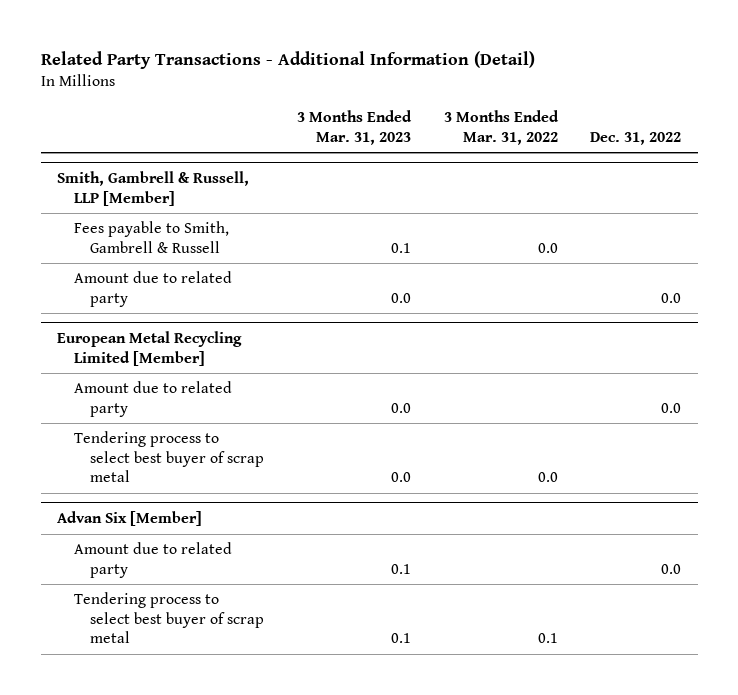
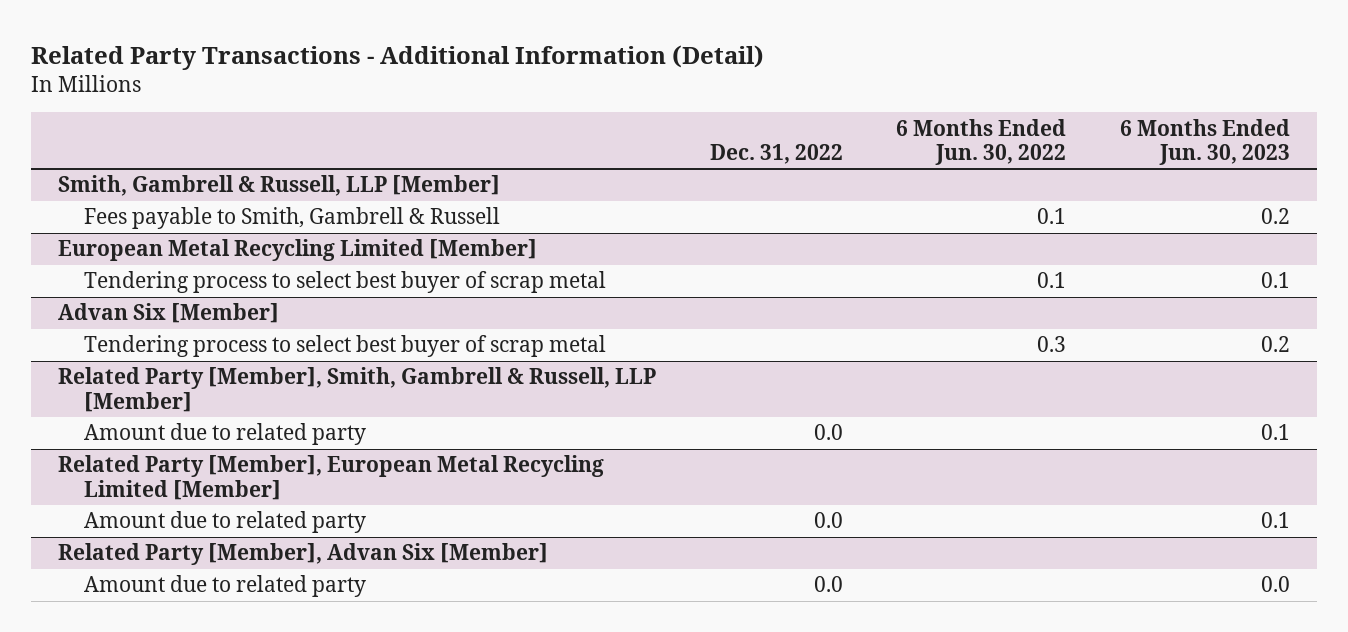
- | 3 Months Ended Mar. 31, 2023 | 3 Months Ended Mar. 31, 2022 | Dec. 31, 2022
+ | Dec. 31, 2022 | 6 Months Ended Jun. 30, 2022 | 6 Months Ended Jun. 30, 2023
@ Smith, Gambrell & Russell, LLP [Member]
- Amount due to related party | 0.0 | | 0.0
@ European Metal Recycling Limited [Member]
- Amount due to related party | 0.0 | | 0.0
@ Advan Six [Member]
- Amount due to related party | 0.1 | | 0.0
+ Related Party [Member], Smith, Gambrell & Russell, LLP [Member]
+ Amount due to related party | 0.0 | | 0.1
+ Related Party [Member], European Metal Recycling Limited [Member]
+ Amount due to related party | 0.0 | | 0.1
+ Related Party [Member], Advan Six [Member]
+ Amount due to related party | 0.0 | | 0.0

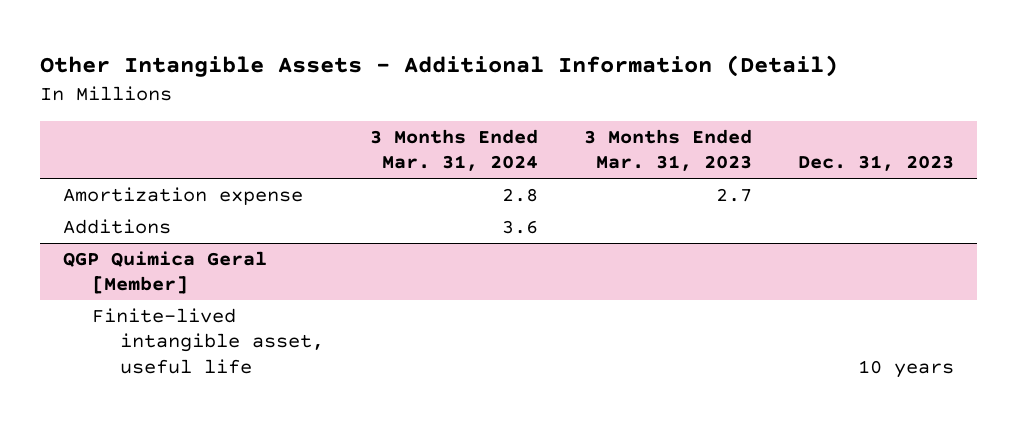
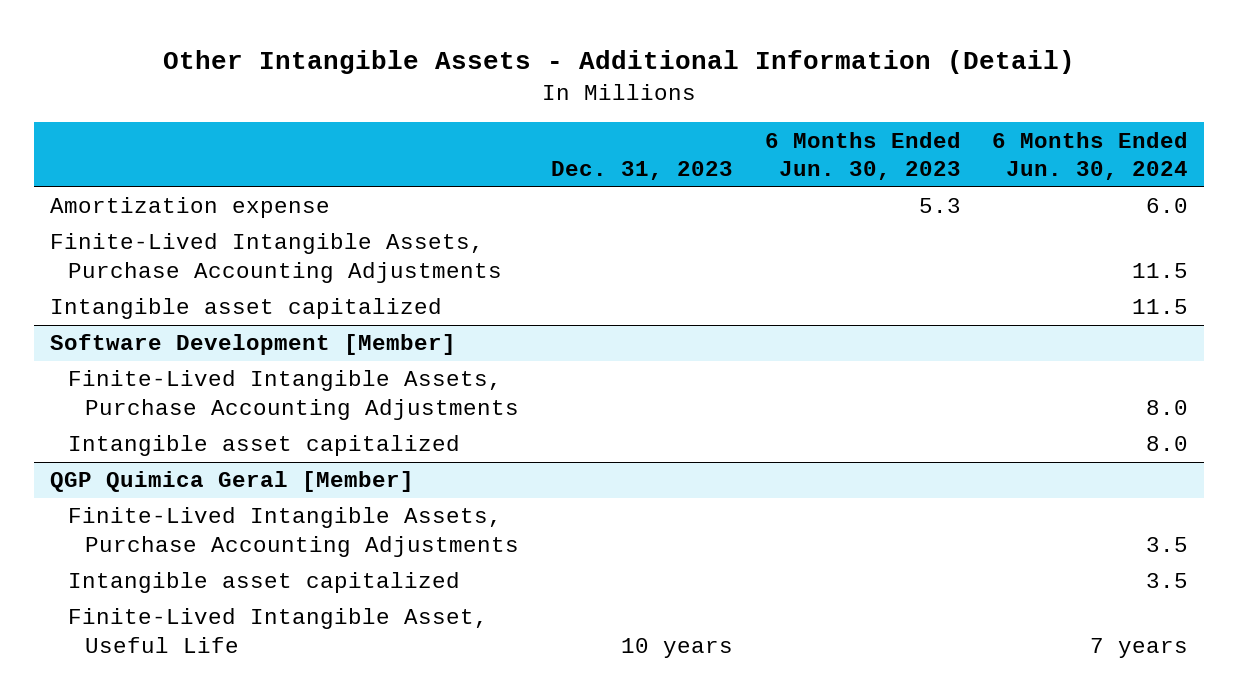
- | 3 Months Ended Mar. 31, 2024 | 3 Months Ended Mar. 31, 2023 | Dec. 31, 2023
+ | Dec. 31, 2023 | 6 Months Ended Jun. 30, 2023 | 6 Months Ended Jun. 30, 2024
- Additions | 3.6 | |
+ Finite-Lived Intangible Assets, Purchase Accounting Adjustments | | | 11.5
+ Intangible asset capitalized | | | 11.5
+ Software Development [Member]
+ Finite-Lived Intangible Assets, Purchase Accounting Adjustments | | | 8.0
+ Intangible asset capitalized | | | 8.0
@ QGP Quimica Geral [Member]
- Finite-lived intangible asset, useful life | | | 10 years
+ Finite-Lived Intangible Assets, Purchase Accounting Adjustments | | | 3.5
+ Intangible asset capitalized | | | 3.5
+ Finite-Lived Intangible Asset, Useful Life | 10 years | | 7 years

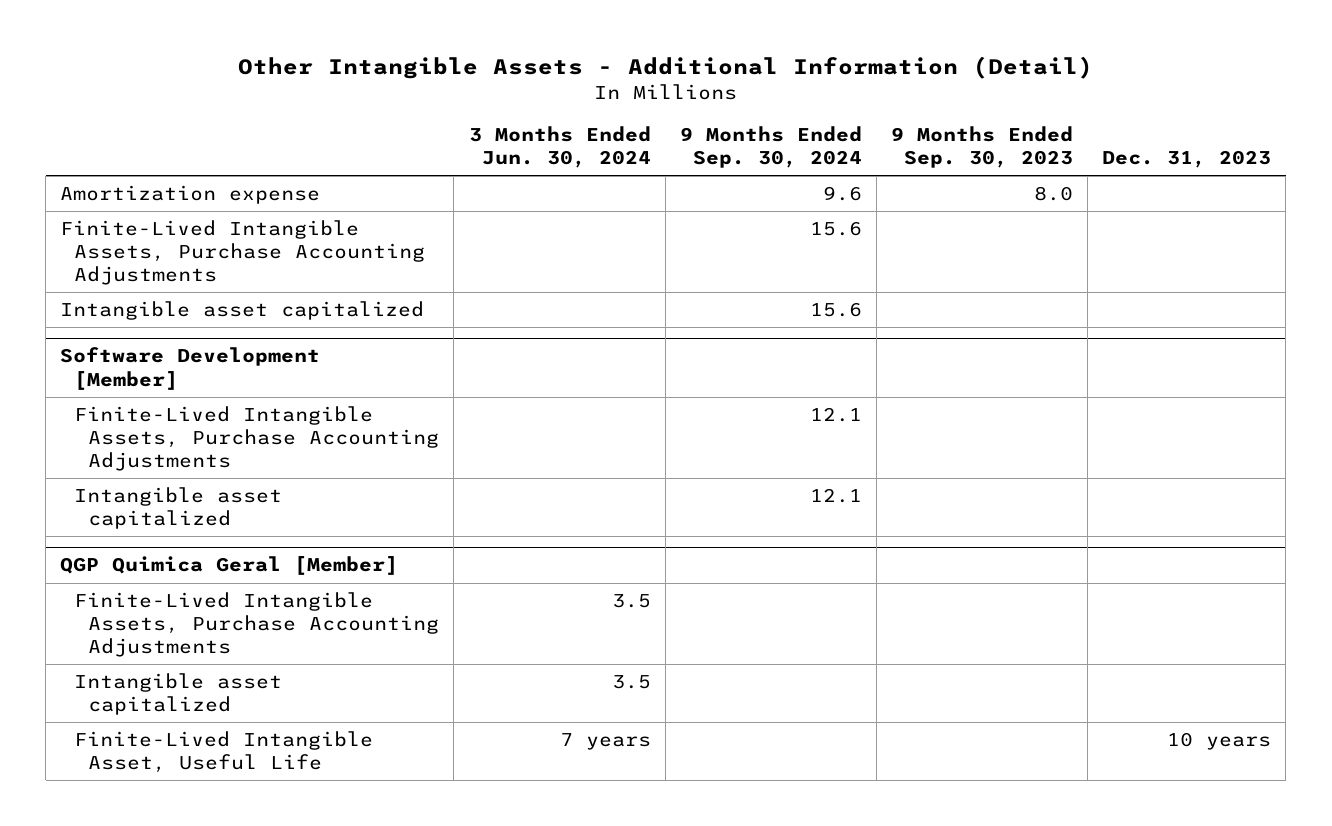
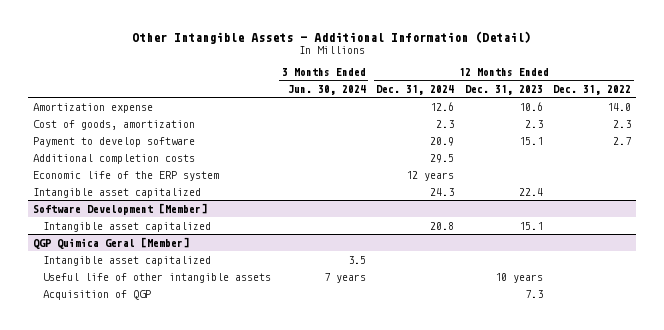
- | 3 Months Ended Jun. 30, 2024 | 9 Months Ended Sep. 30, 2024 | 9 Months Ended Sep. 30, 2023 | Dec. 31, 2023
+ | 3 Months Ended Jun. 30, 2024 | 12 Months Ended Dec. 31, 2024 | 12 Months Ended Dec. 31, 2023 | 12 Months Ended Dec. 31, 2022
- Finite-Lived Intangible Assets, Purchase Accounting Adjustments | | 15.6 | |
+ Cost of goods, amortization | | 2.3 | 2.3 | 2.3
+ Payment to develop software | | 20.9 | 15.1 | 2.7
+ Additional completion costs | | 29.5 | |
+ Economic life of the ERP system | | 12 years | |
@ Software Development [Member]
- Finite-Lived Intangible Assets, Purchase Accounting Adjustments | | 12.1 | |
@ QGP Quimica Geral [Member]
- Finite-Lived Intangible Assets, Purchase Accounting Adjustments | 3.5 | | |
- Finite-Lived Intangible Asset, Useful Life | 7 years | | | 10 years
+ Useful life of other intangible assets | 7 years | | 10 years |
+ Acquisition of QGP | | | 7.3 |

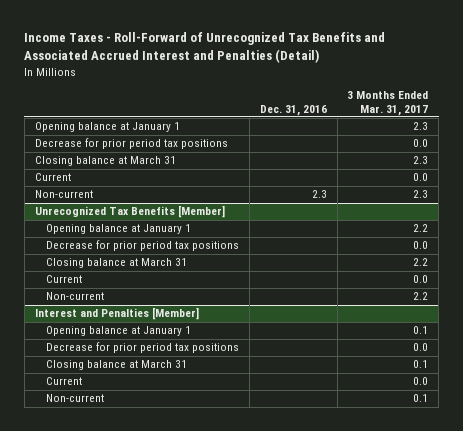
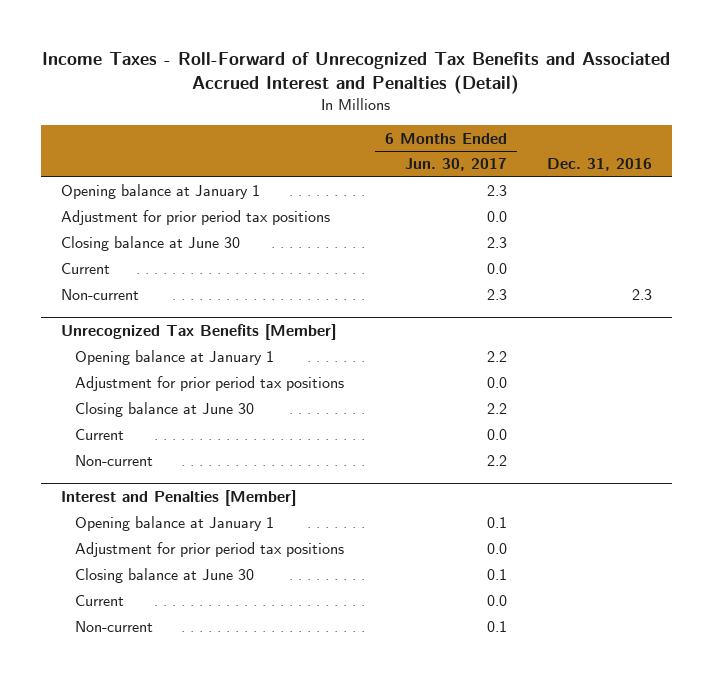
- | Dec. 31, 2016 | 3 Months Ended Mar. 31, 2017
+ | 6 Months Ended Jun. 30, 2017 | Dec. 31, 2016
- Decrease for prior period tax positions | | 0.0
- Closing balance at March 31 | | 2.3
+ Adjustment for prior period tax positions | 0.0 |
+ Closing balance at June 30 | 2.3 |
@ Unrecognized Tax Benefits [Member]
- Decrease for prior period tax positions | | 0.0
- Closing balance at March 31 | | 2.2
+ Adjustment for prior period tax positions | 0.0 |
+ Closing balance at June 30 | 2.2 |
@ Interest and Penalties [Member]
- Decrease for prior period tax positions | | 0.0
- Closing balance at March 31 | | 0.1
+ Adjustment for prior period tax positions | 0.0 |
+ Closing balance at June 30 | 0.1 |

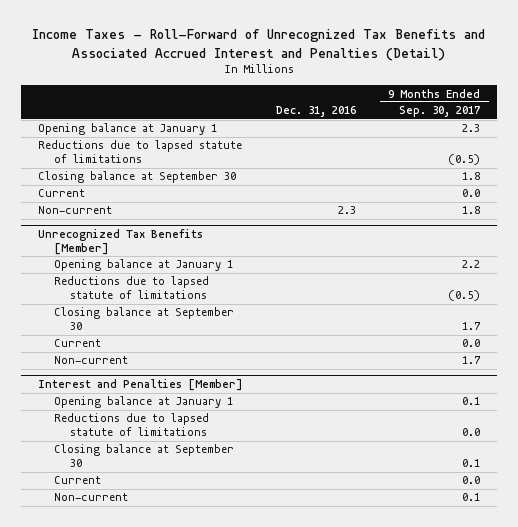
- | 6 Months Ended Jun. 30, 2017 | Dec. 31, 2016
+ | Dec. 31, 2016 | 9 Months Ended Sep. 30, 2017
- Adjustment for prior period tax positions | 0.0 |
- Closing balance at June 30 | 2.3 |
+ Reductions due to lapsed statute of limitations | | (0.5)
+ Closing balance at September 30 | | 1.8
@ Unrecognized Tax Benefits [Member]
- Adjustment for prior period tax positions | 0.0 |
- Closing balance at June 30 | 2.2 |
+ Reductions due to lapsed statute of limitations | | (0.5)
+ Closing balance at September 30 | | 1.7
@ Interest and Penalties [Member]
- Adjustment for prior period tax positions | 0.0 |
- Closing balance at June 30 | 0.1 |
+ Reductions due to lapsed statute of limitations | | 0.0
+ Closing balance at September 30 | | 0.1

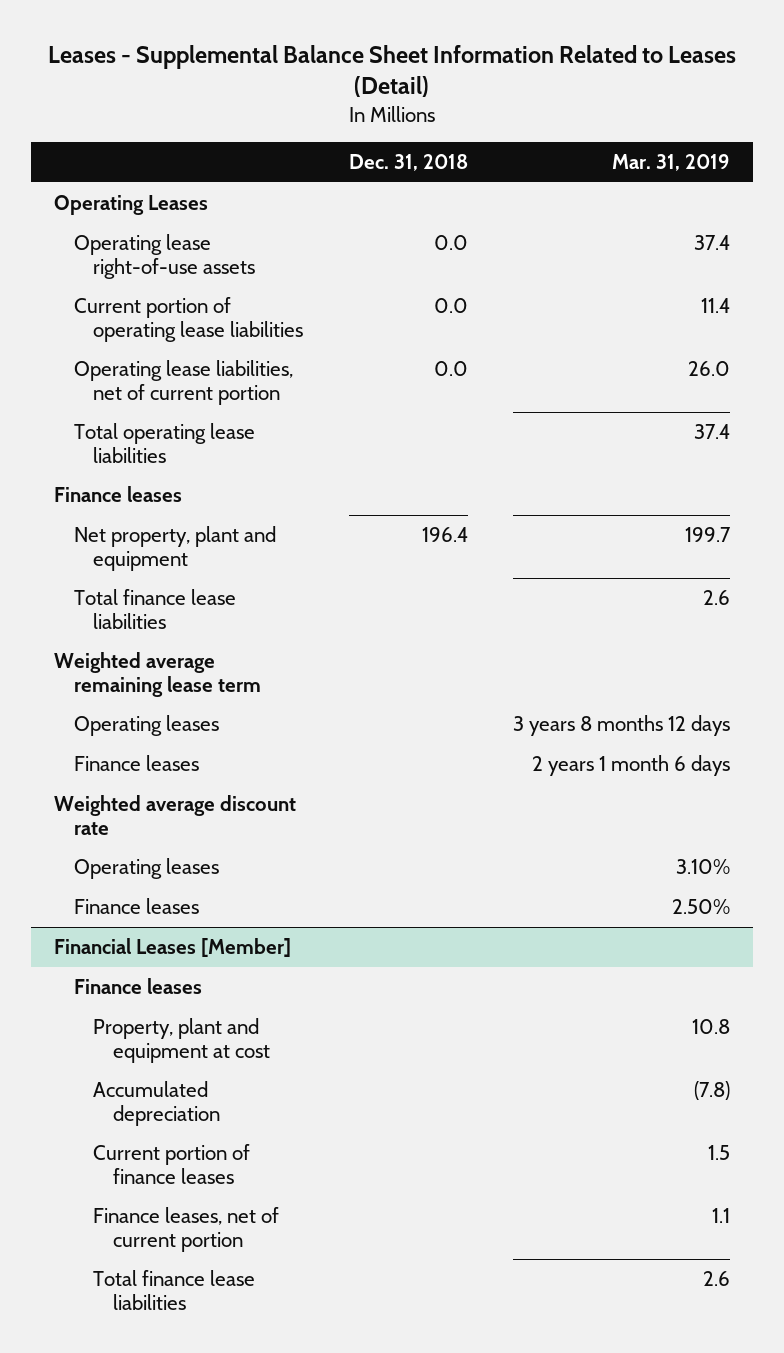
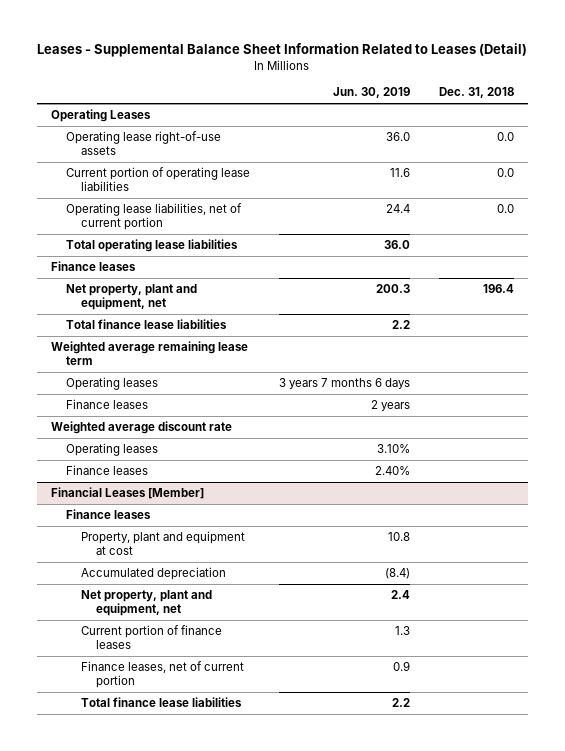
- | Dec. 31, 2018 | Mar. 31, 2019
+ | Jun. 30, 2019 | Dec. 31, 2018
- Net property, plant and equipment | 196.4 | 199.7
+ Net property, plant and equipment, net | 200.3 | 196.4
@ Financial Leases [Member]
+ Net property, plant and equipment, net | 2.4 |

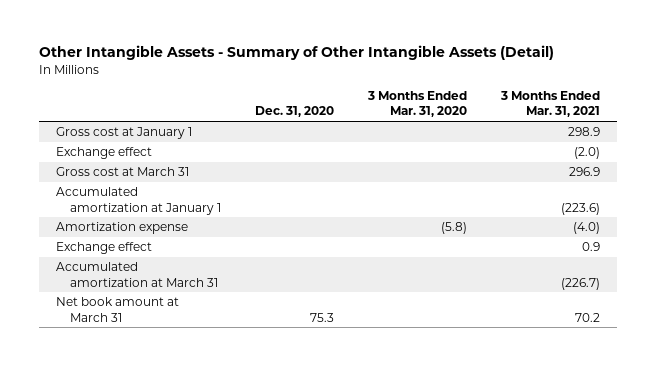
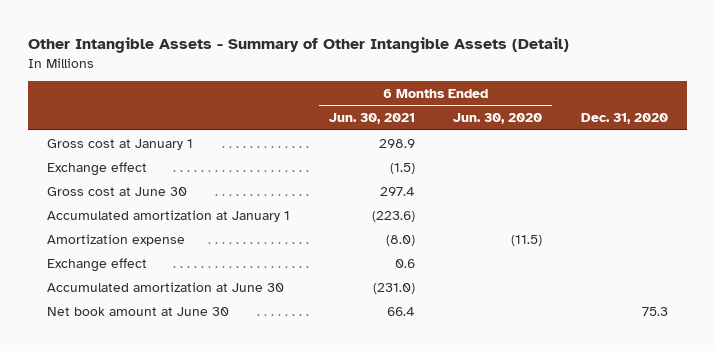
- | Dec. 31, 2020 | 3 Months Ended Mar. 31, 2020 | 3 Months Ended Mar. 31, 2021
+ | 6 Months Ended Jun. 30, 2021 | 6 Months Ended Jun. 30, 2020 | Dec. 31, 2020
- Gross cost at March 31 | | | 296.9
+ Gross cost at June 30 | 297.4 | |
- Accumulated amortization at March 31 | | | (226.7)
- Net book amount at March 31 | 75.3 | | 70.2
+ Accumulated amortization at June 30 | (231.0) | |
+ Net book amount at June 30 | 66.4 | | 75.3

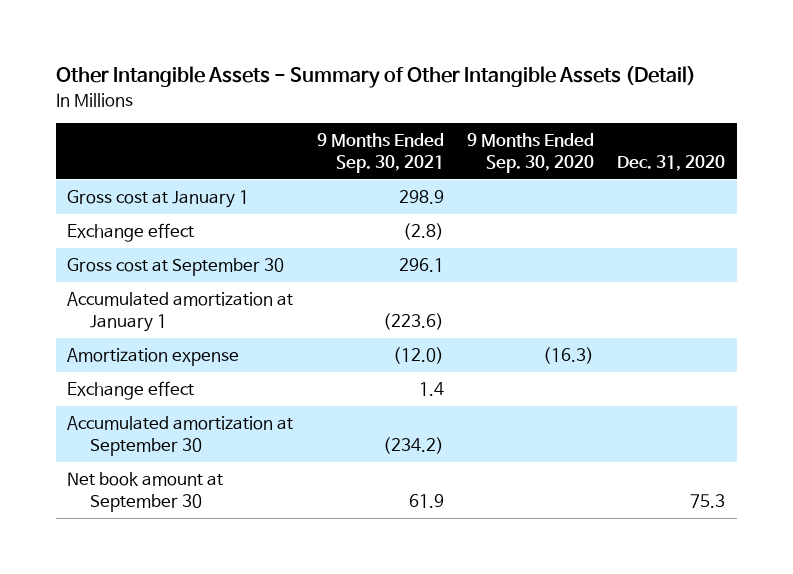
- | 6 Months Ended Jun. 30, 2021 | 6 Months Ended Jun. 30, 2020 | Dec. 31, 2020
+ | 9 Months Ended Sep. 30, 2021 | 9 Months Ended Sep. 30, 2020 | Dec. 31, 2020
- Gross cost at June 30 | 297.4 | |
+ Gross cost at September 30 | 296.1 | |
- Accumulated amortization at June 30 | (231.0) | |
- Net book amount at June 30 | 66.4 | | 75.3
+ Accumulated amortization at September 30 | (234.2) | |
+ Net book amount at September 30 | 61.9 | | 75.3

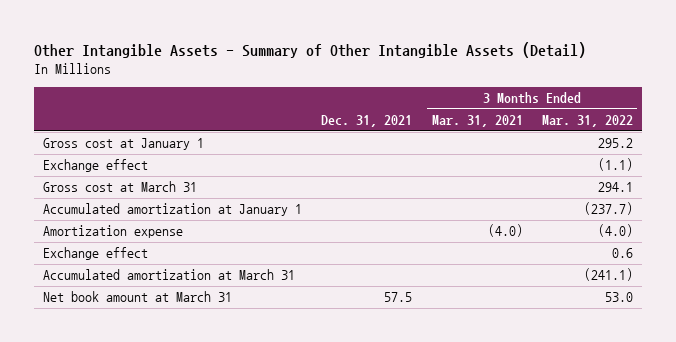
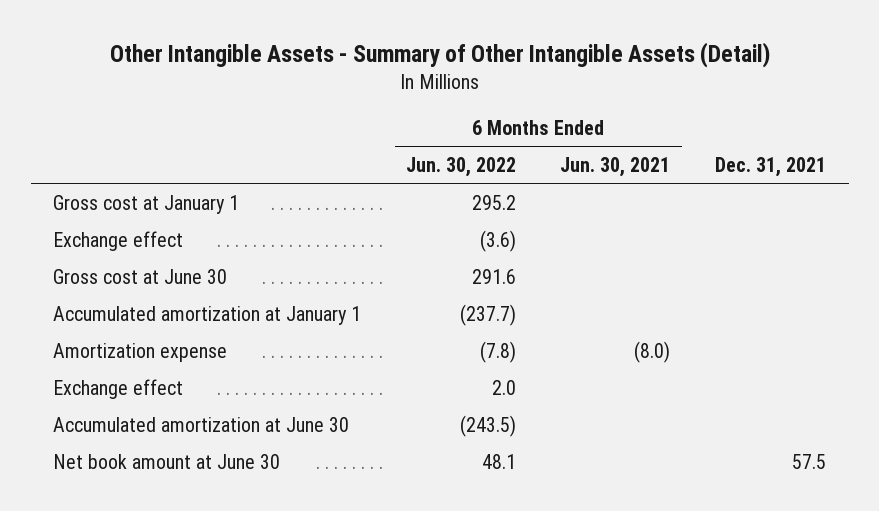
- | Dec. 31, 2021 | 3 Months Ended Mar. 31, 2021 | 3 Months Ended Mar. 31, 2022
+ | 6 Months Ended Jun. 30, 2022 | 6 Months Ended Jun. 30, 2021 | Dec. 31, 2021
- Gross cost at March 31 | | | 294.1
+ Gross cost at June 30 | 291.6 | |
- Accumulated amortization at March 31 | | | (241.1)
- Net book amount at March 31 | 57.5 | | 53.0
+ Accumulated amortization at June 30 | (243.5) | |
+ Net book amount at June 30 | 48.1 | | 57.5

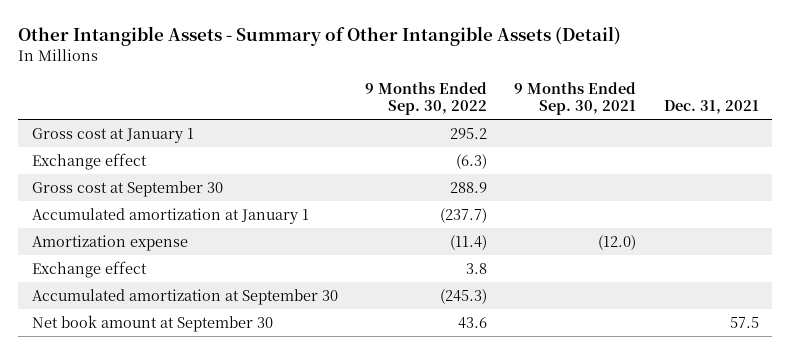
- | 6 Months Ended Jun. 30, 2022 | 6 Months Ended Jun. 30, 2021 | Dec. 31, 2021
+ | 9 Months Ended Sep. 30, 2022 | 9 Months Ended Sep. 30, 2021 | Dec. 31, 2021
- Gross cost at June 30 | 291.6 | |
+ Gross cost at September 30 | 288.9 | |
- Accumulated amortization at June 30 | (243.5) | |
- Net book amount at June 30 | 48.1 | | 57.5
+ Accumulated amortization at September 30 | (245.3) | |
+ Net book amount at September 30 | 43.6 | | 57.5

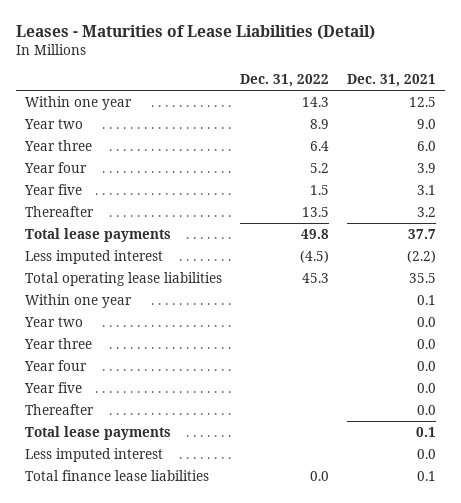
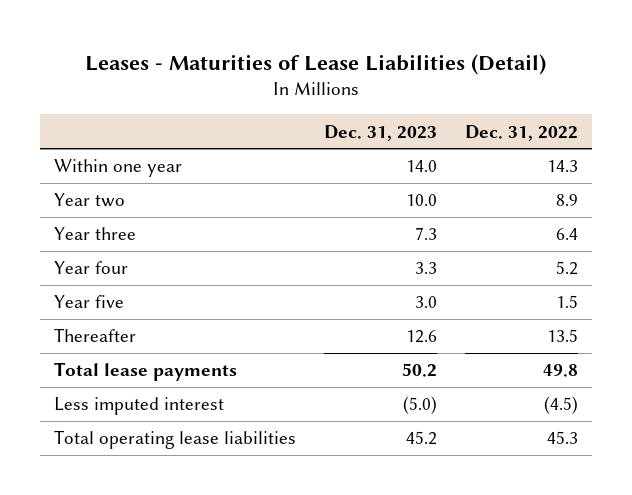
- | Dec. 31, 2022 | Dec. 31, 2021
+ | Dec. 31, 2023 | Dec. 31, 2022
- Within one year | | 0.1
- Year two | | 0.0
- Year three | | 0.0
- Year four | | 0.0
- Year five | | 0.0
- Thereafter | | 0.0
- Total lease payments | | 0.1
- Less imputed interest | | 0.0
- Total finance lease liabilities | 0.0 | 0.1

